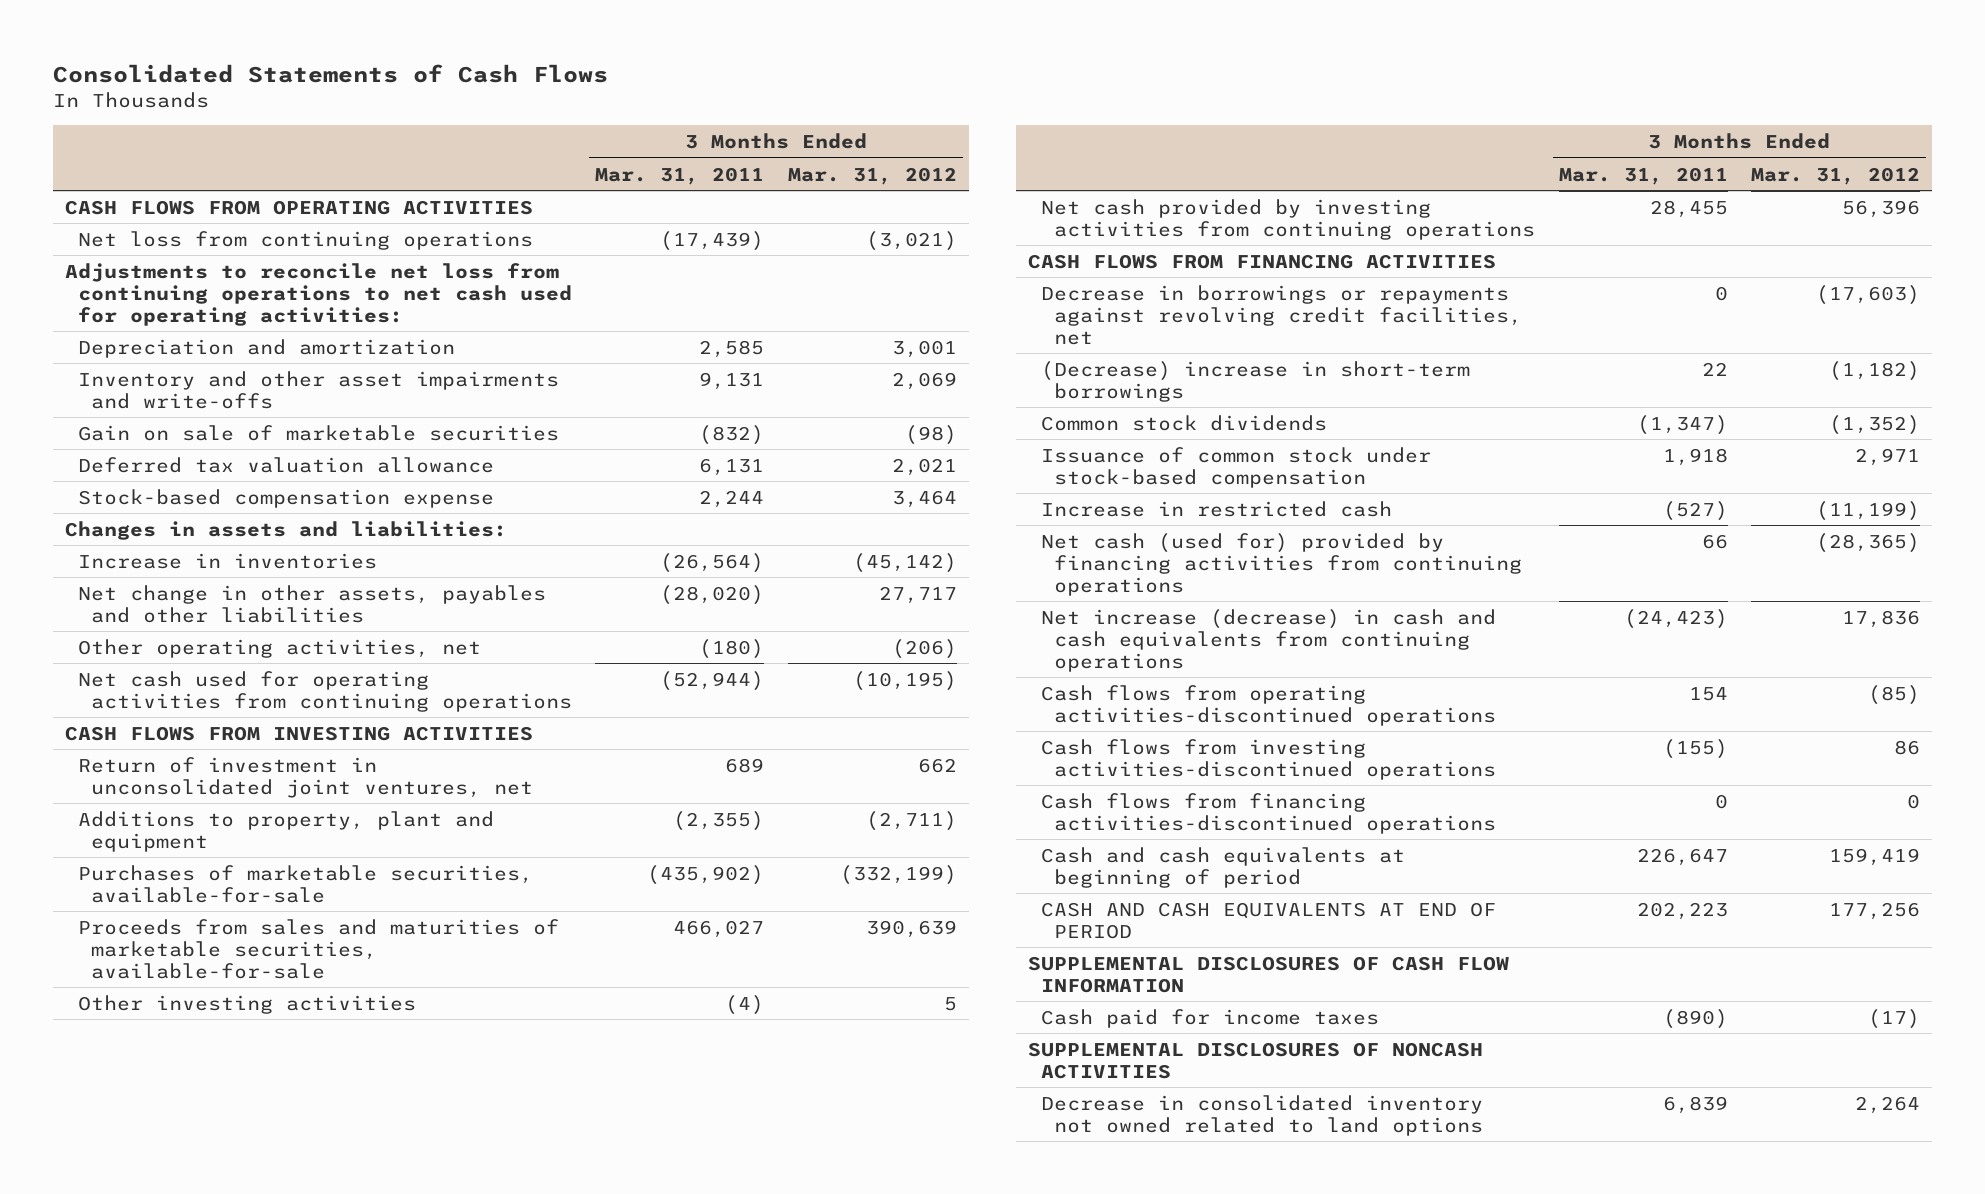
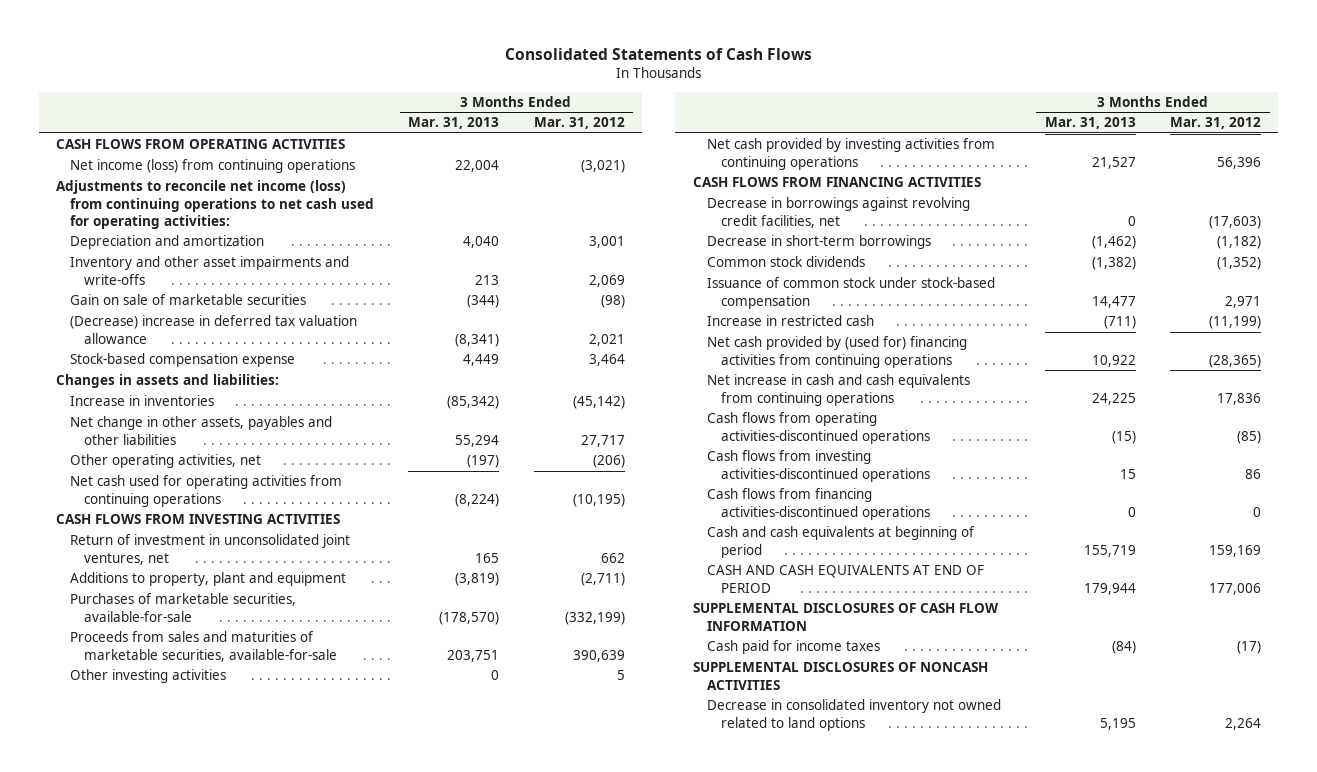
- | 3 Months Ended Mar. 31, 2011 | 3 Months Ended Mar. 31, 2012
+ | 3 Months Ended Mar. 31, 2013 | 3 Months Ended Mar. 31, 2012
- Net loss from continuing operations | (17,439) | (3,021)
- Adjustments to reconcile net loss from continuing operations to net cash used for operating activities:
+ Net income (loss) from continuing operations | 22,004 | (3,021)
+ Adjustments to reconcile net income (loss) from continuing operations to net cash used for operating activities:
- Deferred tax valuation allowance | 6,131 | 2,021
+ (Decrease) increase in deferred tax valuation allowance | (8,341) | 2,021
- Decrease in borrowings or repayments against revolving credit facilities, net | 0 | (17,603)
- (Decrease) increase in short-term borrowings | 22 | (1,182)
+ Decrease in borrowings against revolving credit facilities, net | 0 | (17,603)
+ Decrease in short-term borrowings | (1,462) | (1,182)
- Net cash (used for) provided by financing activities from continuing operations | 66 | (28,365)
- Net increase (decrease) in cash and cash equivalents from continuing operations | (24,423) | 17,836
+ Net cash provided by (used for) financing activities from continuing operations | 10,922 | (28,365)
+ Net increase in cash and cash equivalents from continuing operations | 24,225 | 17,836
- Cash and cash equivalents at beginning of period | 226,647 | 159,419
- CASH AND CASH EQUIVALENTS AT END OF PERIOD | 202,223 | 177,256
+ Cash and cash equivalents at beginning of period | 155,719 | 159,169
+ CASH AND CASH EQUIVALENTS AT END OF PERIOD | 179,944 | 177,006

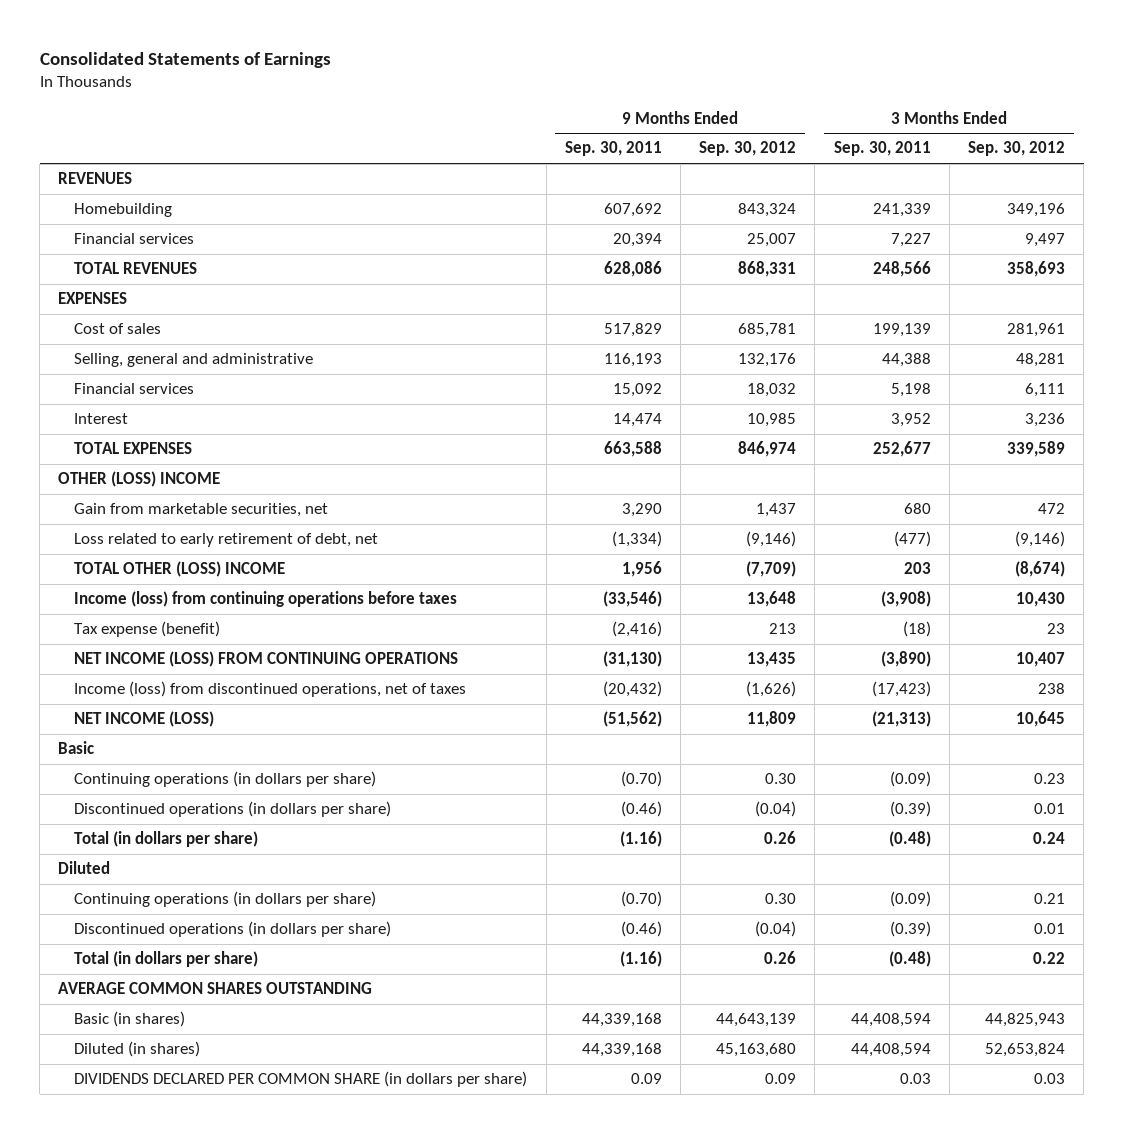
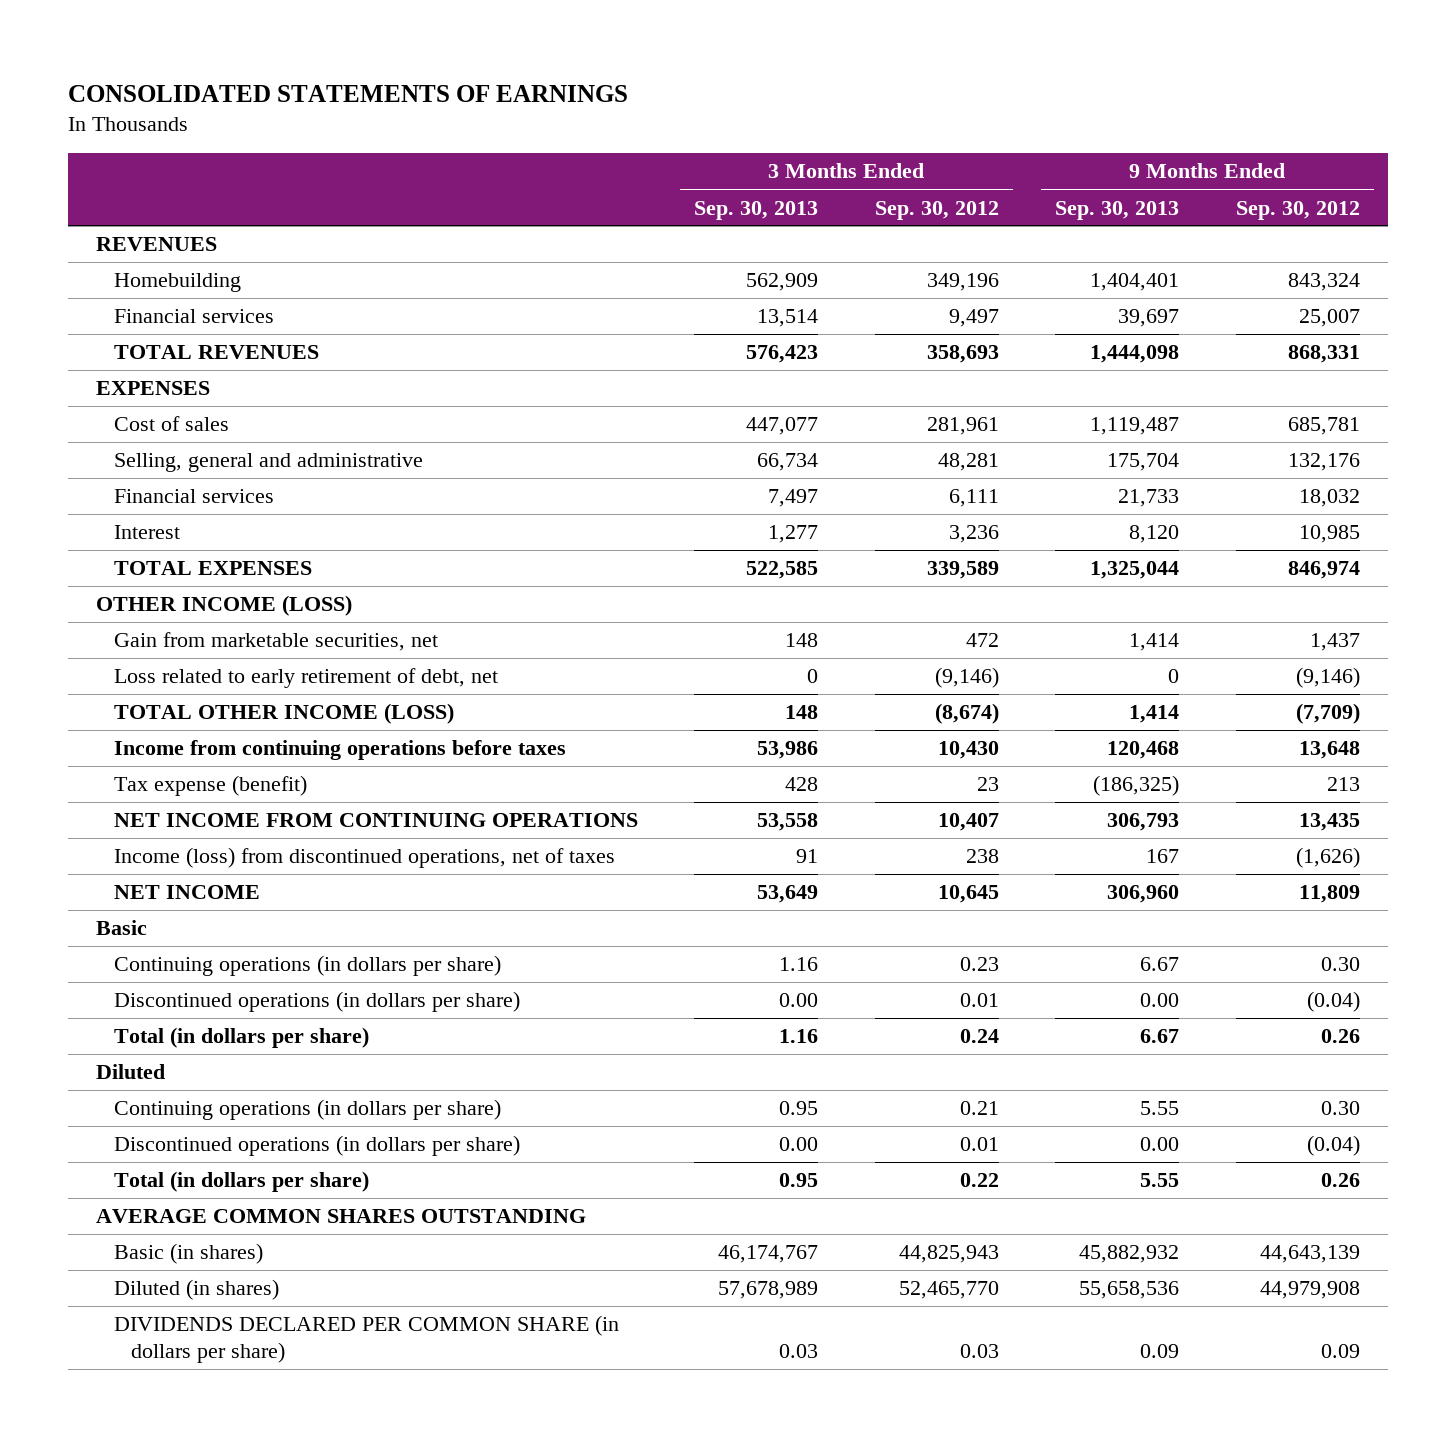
- Consolidated Statements of Earnings
+ CONSOLIDATED STATEMENTS OF EARNINGS
- | 9 Months Ended Sep. 30, 2011 | 9 Months Ended Sep. 30, 2012 | 3 Months Ended Sep. 30, 2011 | 3 Months Ended Sep. 30, 2012
+ | 3 Months Ended Sep. 30, 2013 | 3 Months Ended Sep. 30, 2012 | 9 Months Ended Sep. 30, 2013 | 9 Months Ended Sep. 30, 2012
- OTHER (LOSS) INCOME
+ OTHER INCOME (LOSS)
- TOTAL OTHER (LOSS) INCOME | 1,956 | (7,709) | 203 | (8,674)
- Income (loss) from continuing operations before taxes | (33,546) | 13,648 | (3,908) | 10,430
+ TOTAL OTHER INCOME (LOSS) | 148 | (8,674) | 1,414 | (7,709)
+ Income from continuing operations before taxes | 53,986 | 10,430 | 120,468 | 13,648
- NET INCOME (LOSS) FROM CONTINUING OPERATIONS | (31,130) | 13,435 | (3,890) | 10,407
+ NET INCOME FROM CONTINUING OPERATIONS | 53,558 | 10,407 | 306,793 | 13,435
- NET INCOME (LOSS) | (51,562) | 11,809 | (21,313) | 10,645
+ NET INCOME | 53,649 | 10,645 | 306,960 | 11,809
- Diluted (in shares) | 44,339,168 | 45,163,680 | 44,408,594 | 52,653,824
+ Diluted (in shares) | 57,678,989 | 52,465,770 | 55,658,536 | 44,979,908

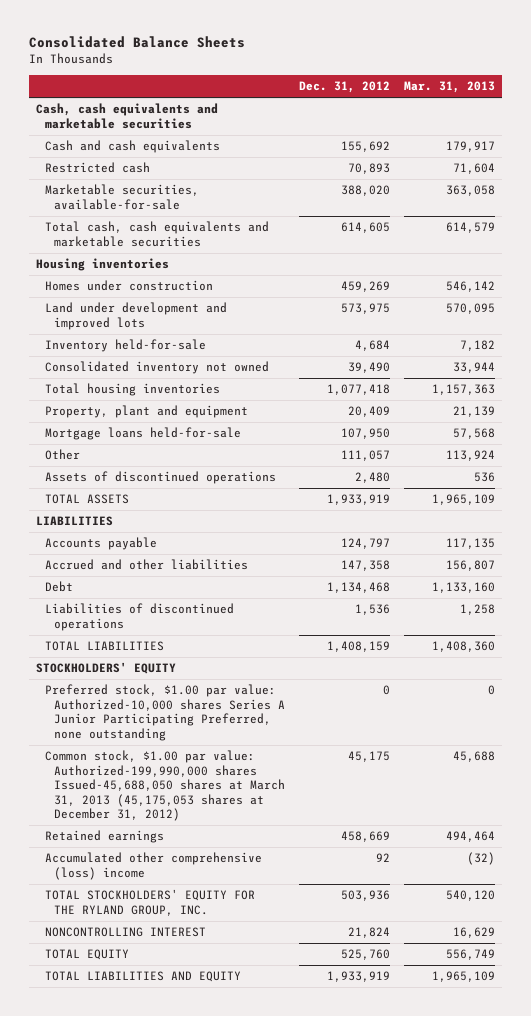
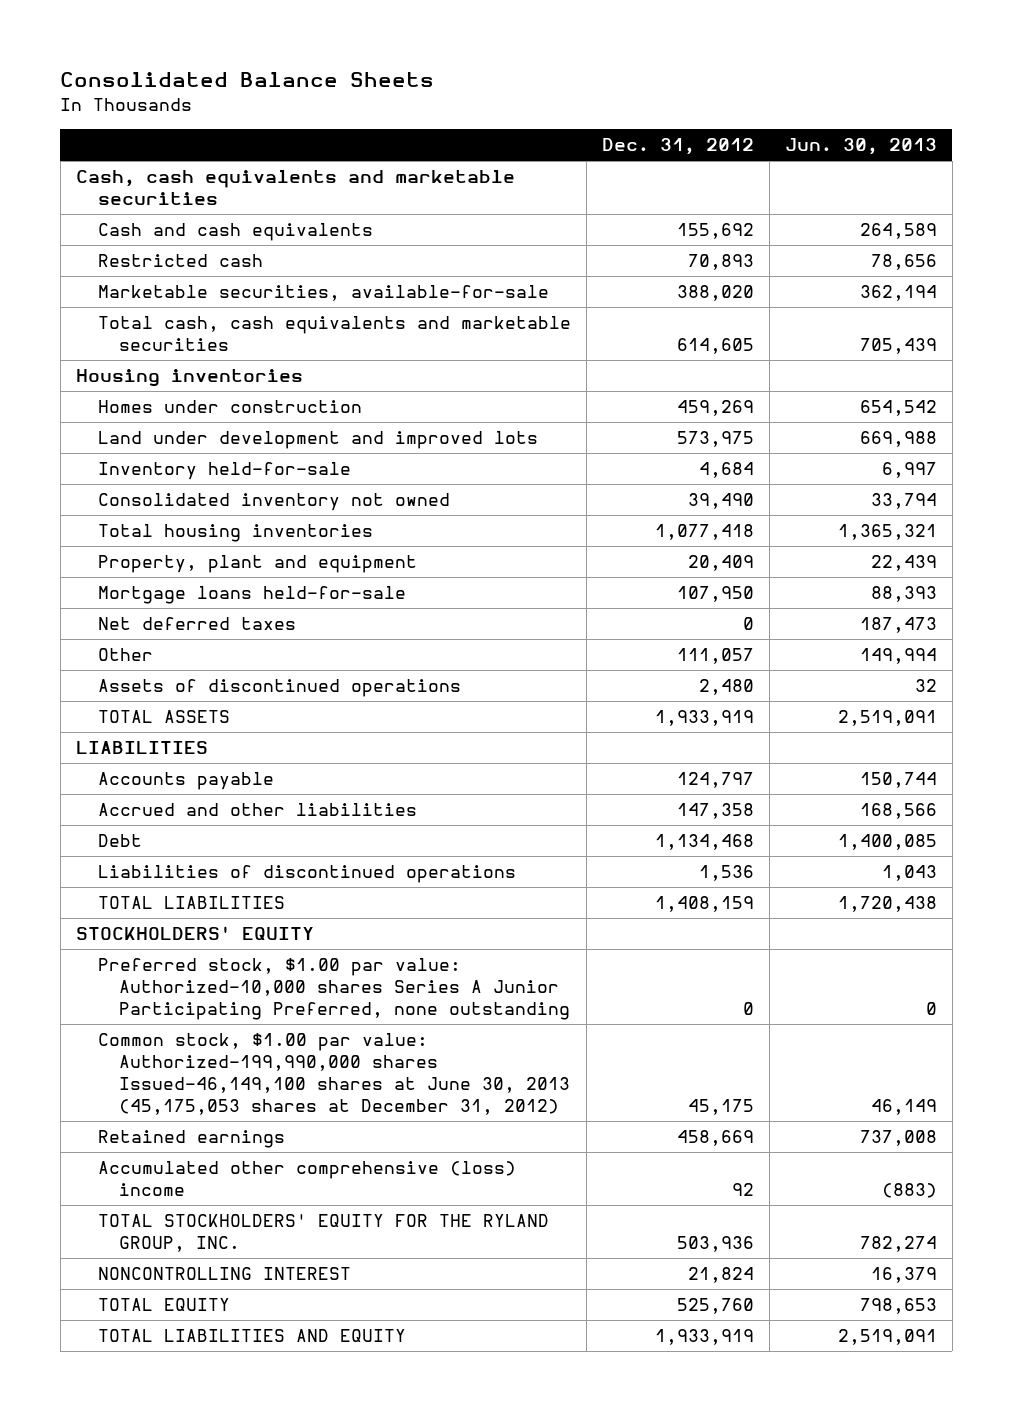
- | Dec. 31, 2012 | Mar. 31, 2013
+ | Dec. 31, 2012 | Jun. 30, 2013
+ Net deferred taxes | 0 | 187,473
- Common stock, $1.00 par value: Authorized-199,990,000 shares Issued-45,688,050 shares at March 31, 2013 (45,175,053 shares at December 31, 2012) | 45,175 | 45,688
+ Common stock, $1.00 par value: Authorized-199,990,000 shares Issued-46,149,100 shares at June 30, 2013 (45,175,053 shares at December 31, 2012) | 45,175 | 46,149

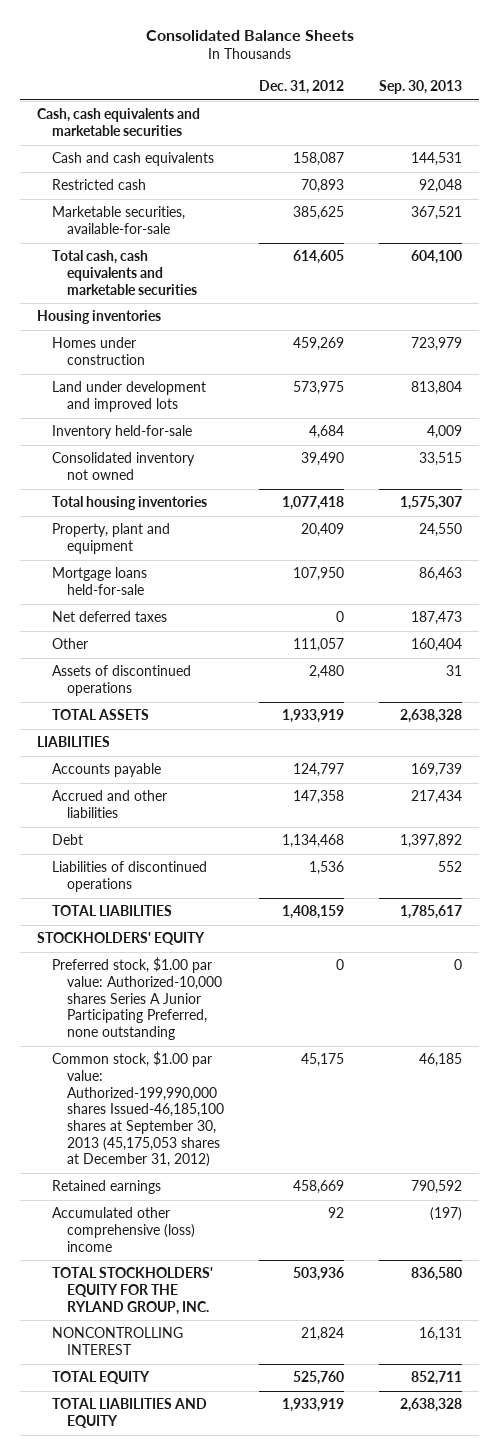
- | Dec. 31, 2012 | Jun. 30, 2013
+ | Dec. 31, 2012 | Sep. 30, 2013
- Cash and cash equivalents | 155,692 | 264,589
+ Cash and cash equivalents | 158,087 | 144,531
- Marketable securities, available-for-sale | 388,020 | 362,194
+ Marketable securities, available-for-sale | 385,625 | 367,521
- Common stock, $1.00 par value: Authorized-199,990,000 shares Issued-46,149,100 shares at June 30, 2013 (45,175,053 shares at December 31, 2012) | 45,175 | 46,149
+ Common stock, $1.00 par value: Authorized-199,990,000 shares Issued-46,185,100 shares at September 30, 2013 (45,175,053 shares at December 31, 2012) | 45,175 | 46,185

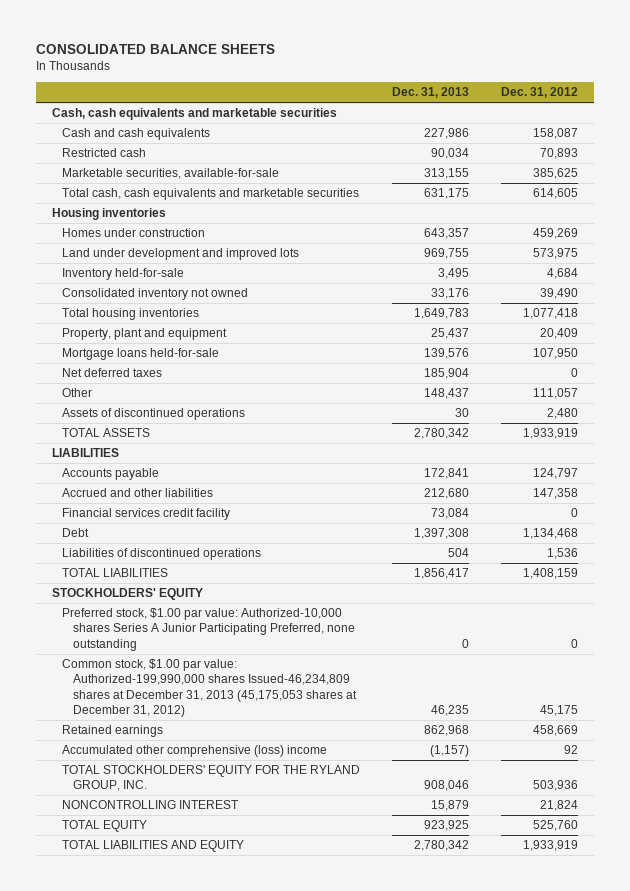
- Consolidated Balance Sheets
+ CONSOLIDATED BALANCE SHEETS
- | Dec. 31, 2012 | Sep. 30, 2013
+ | Dec. 31, 2013 | Dec. 31, 2012
+ Financial services credit facility | 73,084 | 0
- Common stock, $1.00 par value: Authorized-199,990,000 shares Issued-46,185,100 shares at September 30, 2013 (45,175,053 shares at December 31, 2012) | 45,175 | 46,185
+ Common stock, $1.00 par value: Authorized-199,990,000 shares Issued-46,234,809 shares at December 31, 2013 (45,175,053 shares at December 31, 2012) | 46,235 | 45,175

